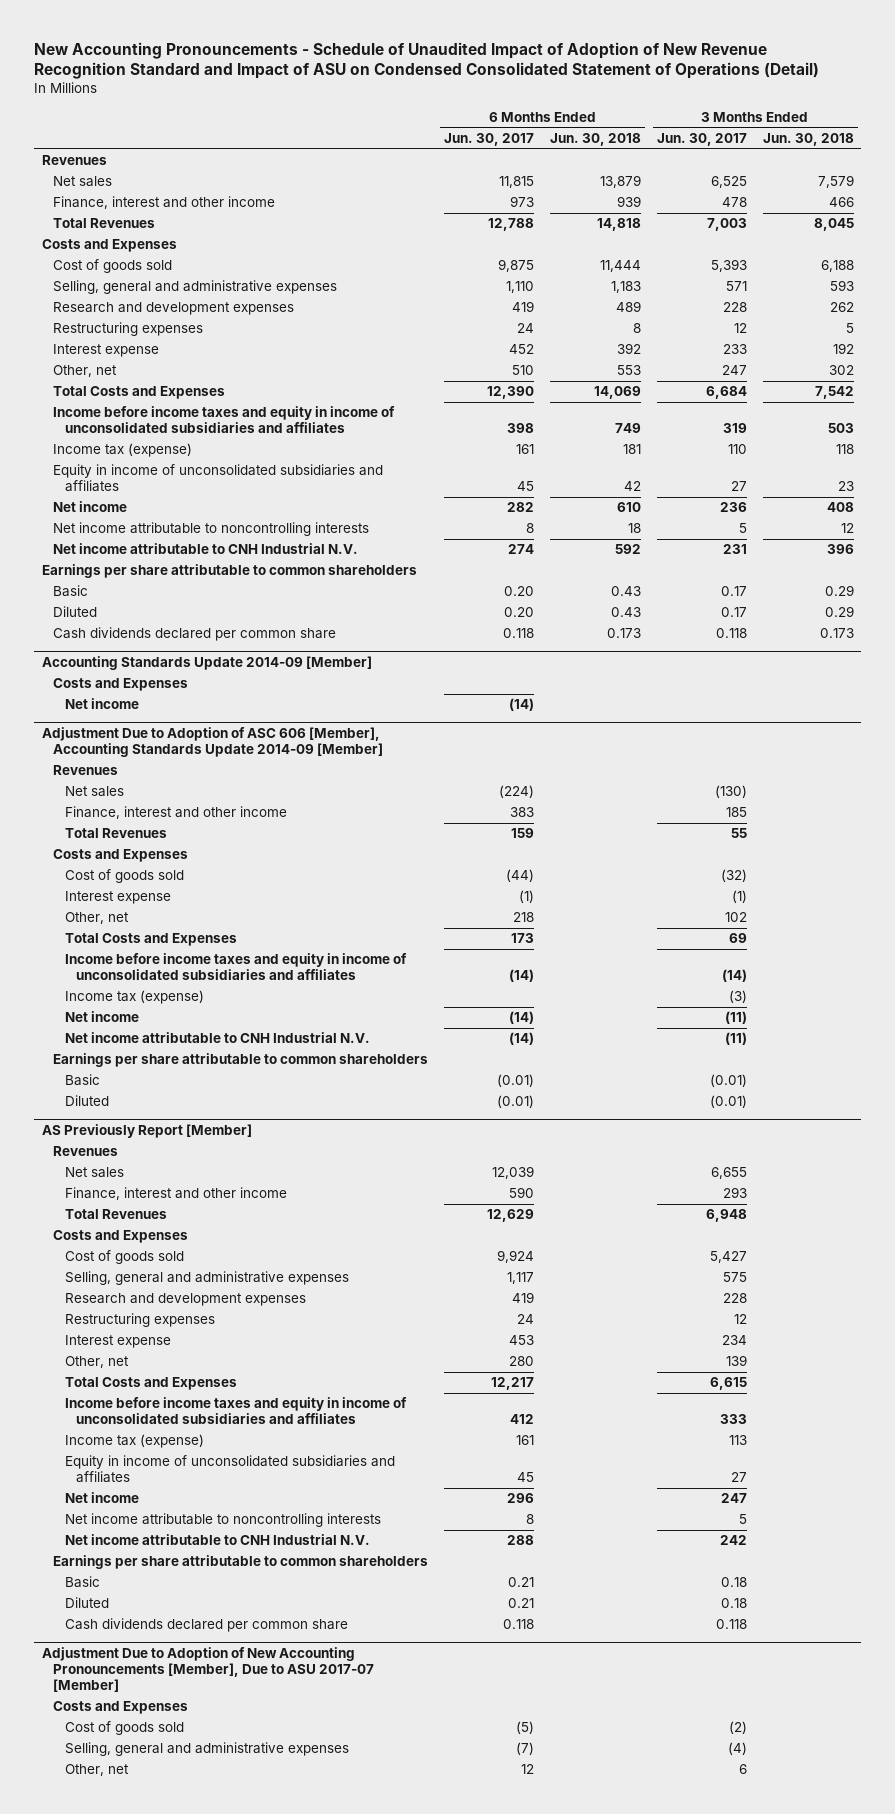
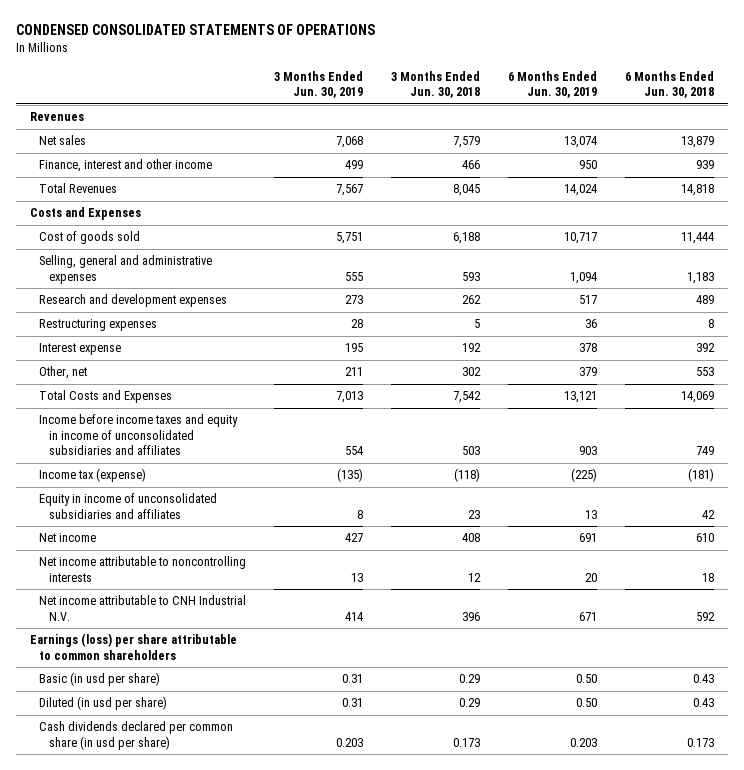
- New Accounting Pronouncements - Schedule of Unaudited Impact of Adoption of New Revenue Recognition Standard and Impact of ASU on Condensed Consolidated Statement of Operations (Detail)
+ CONDENSED CONSOLIDATED STATEMENTS OF OPERATIONS
- | 6 Months Ended Jun. 30, 2017 | 6 Months Ended Jun. 30, 2018 | 3 Months Ended Jun. 30, 2017 | 3 Months Ended Jun. 30, 2018
+ | 3 Months Ended Jun. 30, 2019 | 3 Months Ended Jun. 30, 2018 | 6 Months Ended Jun. 30, 2019 | 6 Months Ended Jun. 30, 2018
- Income tax (expense) | 161 | 181 | 110 | 118
+ Income tax (expense) | (135) | (118) | (225) | (181)
- Earnings per share attributable to common shareholders
- Basic | 0.20 | 0.43 | 0.17 | 0.29
- Diluted | 0.20 | 0.43 | 0.17 | 0.29
- Cash dividends declared per common share | 0.118 | 0.173 | 0.118 | 0.173
- Accounting Standards Update 2014-09 [Member]
- Costs and Expenses
- Net income | (14) | | |
- Adjustment Due to Adoption of ASC 606 [Member], Accounting Standards Update 2014-09 [Member]
- Revenues
- Net sales | (224) | | (130) |
- Finance, interest and other income | 383 | | 185 |
- Total Revenues | 159 | | 55 |
- Costs and Expenses
- Cost of goods sold | (44) | | (32) |
- Interest expense | (1) | | (1) |
- Other, net | 218 | | 102 |
- Total Costs and Expenses | 173 | | 69 |
- Income before income taxes and equity in income of unconsolidated subsidiaries and affiliates | (14) | | (14) |
- Income tax (expense) | | | (3) |
- Net income | (14) | | (11) |
- Net income attributable to CNH Industrial N.V. | (14) | | (11) |
- Earnings per share attributable to common shareholders
- Basic | (0.01) | | (0.01) |
- Diluted | (0.01) | | (0.01) |
- AS Previously Report [Member]
- Revenues
- Net sales | 12,039 | | 6,655 |
- Finance, interest and other income | 590 | | 293 |
- Total Revenues | 12,629 | | 6,948 |
- Costs and Expenses
- Cost of goods sold | 9,924 | | 5,427 |
- Selling, general and administrative expenses | 1,117 | | 575 |
- Research and development expenses | 419 | | 228 |
- Restructuring expenses | 24 | | 12 |
- Interest expense | 453 | | 234 |
- Other, net | 280 | | 139 |
- Total Costs and Expenses | 12,217 | | 6,615 |
- Income before income taxes and equity in income of unconsolidated subsidiaries and affiliates | 412 | | 333 |
- Income tax (expense) | 161 | | 113 |
- Equity in income of unconsolidated subsidiaries and affiliates | 45 | | 27 |
- Net income | 296 | | 247 |
- Net income attributable to noncontrolling interests | 8 | | 5 |
- Net income attributable to CNH Industrial N.V. | 288 | | 242 |
- Earnings per share attributable to common shareholders
- Basic | 0.21 | | 0.18 |
- Diluted | 0.21 | | 0.18 |
- Cash dividends declared per common share | 0.118 | | 0.118 |
- Adjustment Due to Adoption of New Accounting Pronouncements [Member], Due to ASU 2017-07 [Member]
- Costs and Expenses
- Cost of goods sold | (5) | | (2) |
- Selling, general and administrative expenses | (7) | | (4) |
- Other, net | 12 | | 6 |
+ Earnings (loss) per share attributable to common shareholders
+ Basic (in usd per share) | 0.31 | 0.29 | 0.50 | 0.43
+ Diluted (in usd per share) | 0.31 | 0.29 | 0.50 | 0.43
+ Cash dividends declared per common share (in usd per share) | 0.203 | 0.173 | 0.203 | 0.173

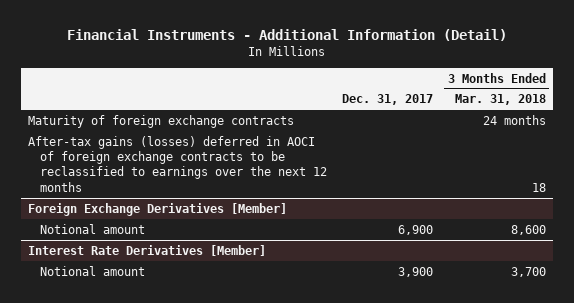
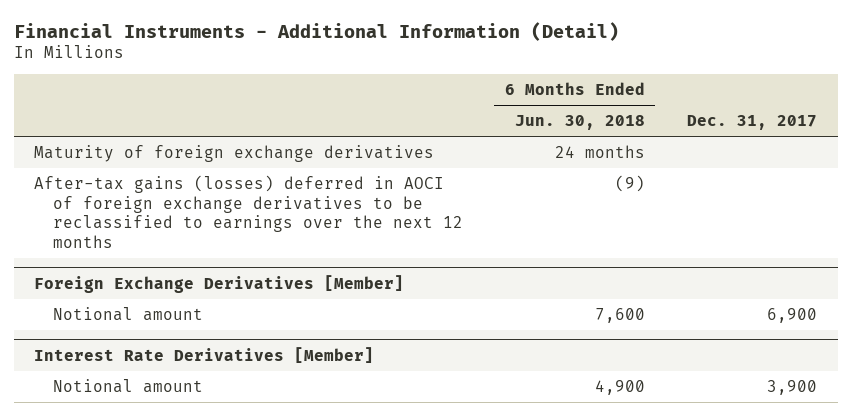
- | Dec. 31, 2017 | 3 Months Ended Mar. 31, 2018
+ | 6 Months Ended Jun. 30, 2018 | Dec. 31, 2017
- Maturity of foreign exchange contracts | | 24 months
- After-tax gains (losses) deferred in AOCI of foreign exchange contracts to be reclassified to earnings over the next 12 months | | 18
+ Maturity of foreign exchange derivatives | 24 months |
+ After-tax gains (losses) deferred in AOCI of foreign exchange derivatives to be reclassified to earnings over the next 12 months | (9) |

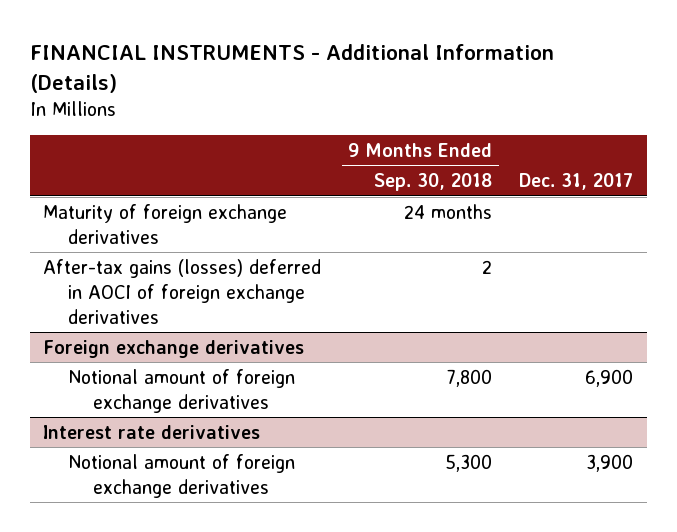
- Financial Instruments - Additional Information (Detail)
+ FINANCIAL INSTRUMENTS - Additional Information (Details)
- | 6 Months Ended Jun. 30, 2018 | Dec. 31, 2017
+ | 9 Months Ended Sep. 30, 2018 | Dec. 31, 2017
- After-tax gains (losses) deferred in AOCI of foreign exchange derivatives to be reclassified to earnings over the next 12 months | (9) |
- Foreign Exchange Derivatives [Member]
- Notional amount | 7,600 | 6,900
- Interest Rate Derivatives [Member]
- Notional amount | 4,900 | 3,900
+ After-tax gains (losses) deferred in AOCI of foreign exchange derivatives | 2 |
+ Foreign exchange derivatives
+ Notional amount of foreign exchange derivatives | 7,800 | 6,900
+ Interest rate derivatives
+ Notional amount of foreign exchange derivatives | 5,300 | 3,900

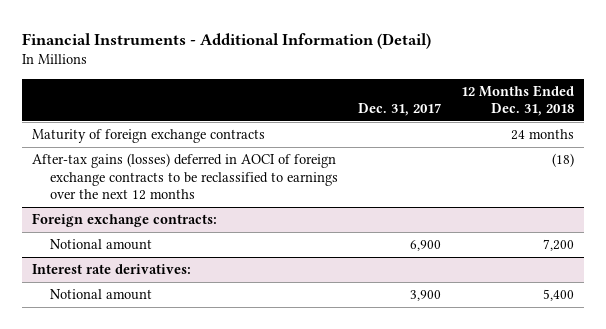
- FINANCIAL INSTRUMENTS - Additional Information (Details)
+ Financial Instruments - Additional Information (Detail)
- | 9 Months Ended Sep. 30, 2018 | Dec. 31, 2017
+ | Dec. 31, 2017 | 12 Months Ended Dec. 31, 2018
- Maturity of foreign exchange derivatives | 24 months |
- After-tax gains (losses) deferred in AOCI of foreign exchange derivatives | 2 |
- Foreign exchange derivatives
- Notional amount of foreign exchange derivatives | 7,800 | 6,900
- Interest rate derivatives
- Notional amount of foreign exchange derivatives | 5,300 | 3,900
+ Maturity of foreign exchange contracts | | 24 months
+ After-tax gains (losses) deferred in AOCI of foreign exchange contracts to be reclassified to earnings over the next 12 months | | (18)
+ Foreign exchange contracts:
+ Notional amount | 6,900 | 7,200
+ Interest rate derivatives:
+ Notional amount | 3,900 | 5,400

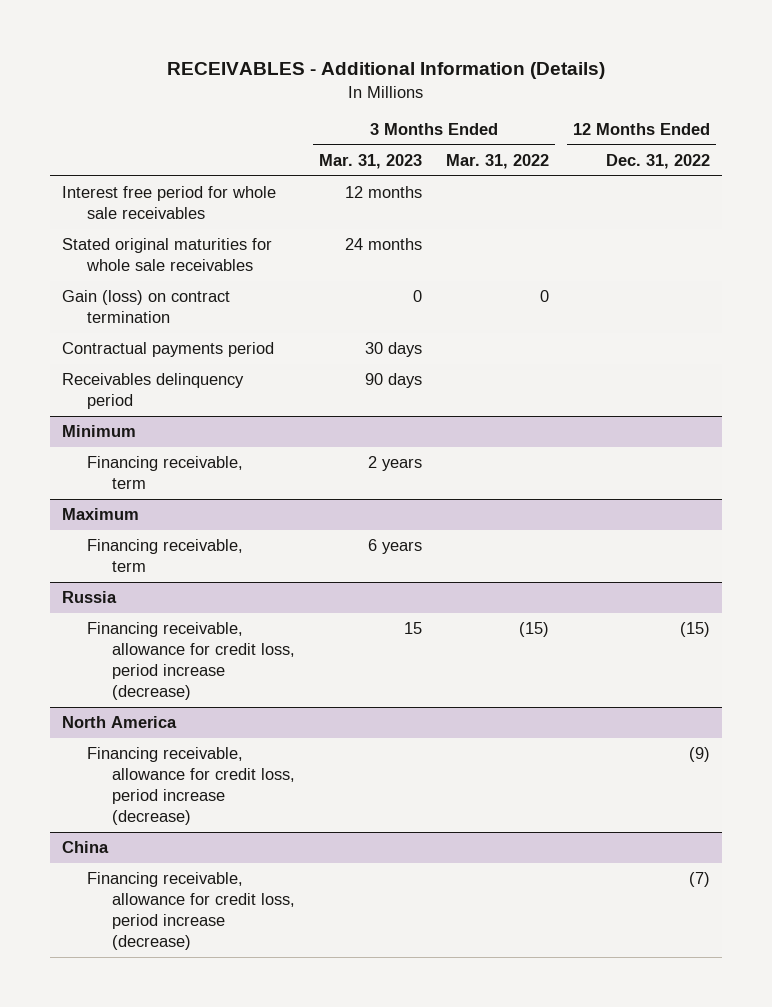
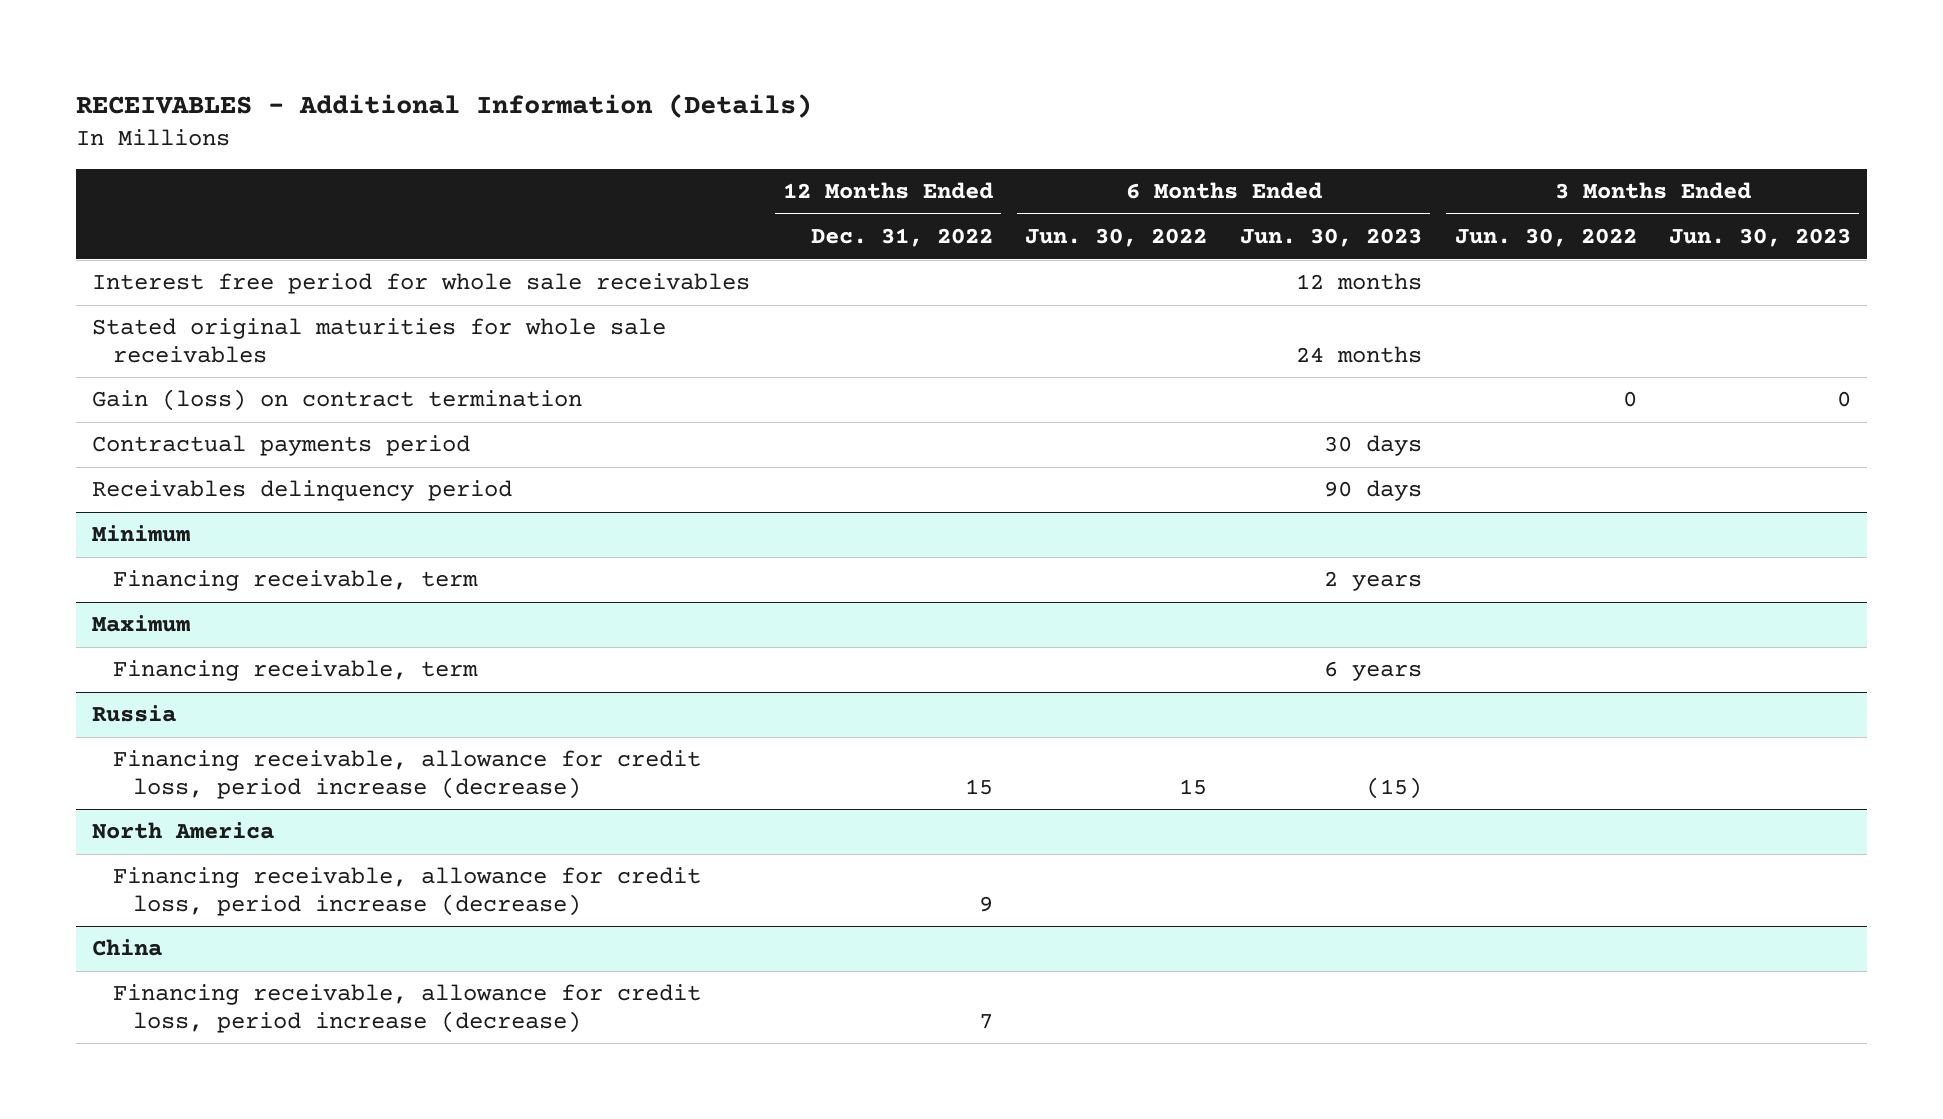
- | 3 Months Ended Mar. 31, 2023 | 3 Months Ended Mar. 31, 2022 | 12 Months Ended Dec. 31, 2022
+ | 12 Months Ended Dec. 31, 2022 | 6 Months Ended Jun. 30, 2022 | 6 Months Ended Jun. 30, 2023 | 3 Months Ended Jun. 30, 2022 | 3 Months Ended Jun. 30, 2023
@ Russia
- Financing receivable, allowance for credit loss, period increase (decrease) | 15 | (15) | (15)
+ Financing receivable, allowance for credit loss, period increase (decrease) | 15 | 15 | (15) | |
@ North America
- Financing receivable, allowance for credit loss, period increase (decrease) | | | (9)
+ Financing receivable, allowance for credit loss, period increase (decrease) | 9 | | | |
@ China
- Financing receivable, allowance for credit loss, period increase (decrease) | | | (7)
+ Financing receivable, allowance for credit loss, period increase (decrease) | 7 | | | |

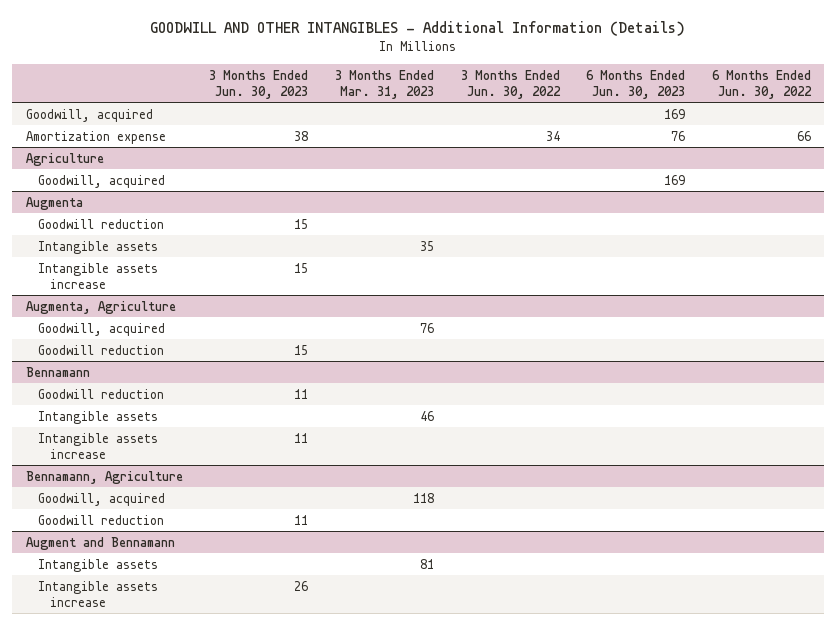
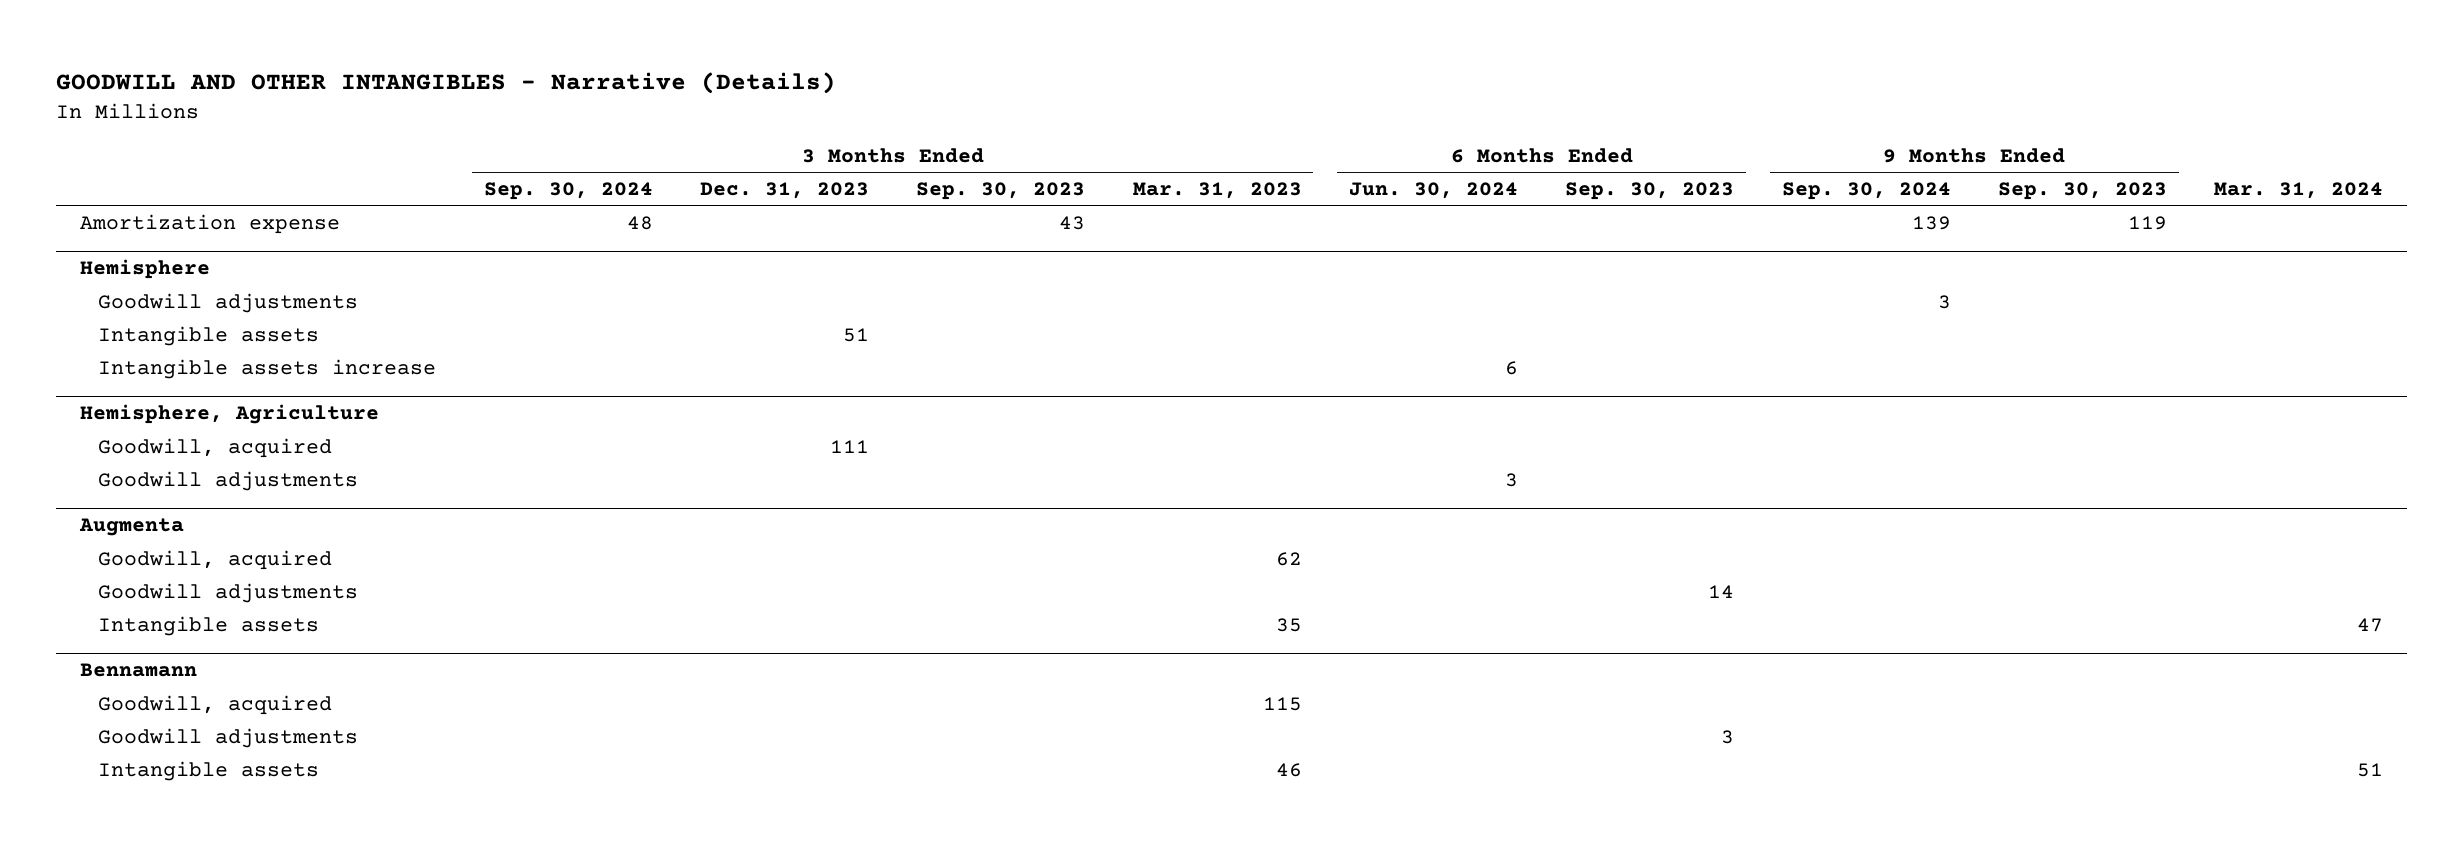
- GOODWILL AND OTHER INTANGIBLES - Additional Information (Details)
+ GOODWILL AND OTHER INTANGIBLES - Narrative (Details)
- | 3 Months Ended Jun. 30, 2023 | 3 Months Ended Mar. 31, 2023 | 3 Months Ended Jun. 30, 2022 | 6 Months Ended Jun. 30, 2023 | 6 Months Ended Jun. 30, 2022
+ | 3 Months Ended Sep. 30, 2024 | 3 Months Ended Dec. 31, 2023 | 3 Months Ended Sep. 30, 2023 | 3 Months Ended Mar. 31, 2023 | 6 Months Ended Jun. 30, 2024 | 6 Months Ended Sep. 30, 2023 | 9 Months Ended Sep. 30, 2024 | 9 Months Ended Sep. 30, 2023 | Mar. 31, 2024
- Goodwill, acquired | | | | 169 |
- Agriculture
+ Hemisphere
+ Goodwill adjustments | | | | | | | 3 | |
+ Intangible assets | | 51 | | | | | | |
+ Intangible assets increase | | | | | 6 | | | |
+ Hemisphere, Agriculture
+ Goodwill adjustments | | | | | 3 | | | |
@ Augmenta
- Goodwill reduction | 15 | | | |
+ Goodwill, acquired | | | | 62 | | | | |
+ Goodwill adjustments | | | | | | 14 | | |
- Intangible assets increase | 15 | | | |
- Augmenta, Agriculture
- Goodwill, acquired | | 76 | | |
- Goodwill reduction | 15 | | | |
@ Bennamann
- Goodwill reduction | 11 | | | |
+ Goodwill, acquired | | | | 115 | | | | |
+ Goodwill adjustments | | | | | | 3 | | |
- Intangible assets increase | 11 | | | |
- Bennamann, Agriculture
- Goodwill, acquired | | 118 | | |
- Goodwill reduction | 11 | | | |
- Augment and Bennamann
- Intangible assets | | 81 | | |
- Intangible assets increase | 26 | | | |

